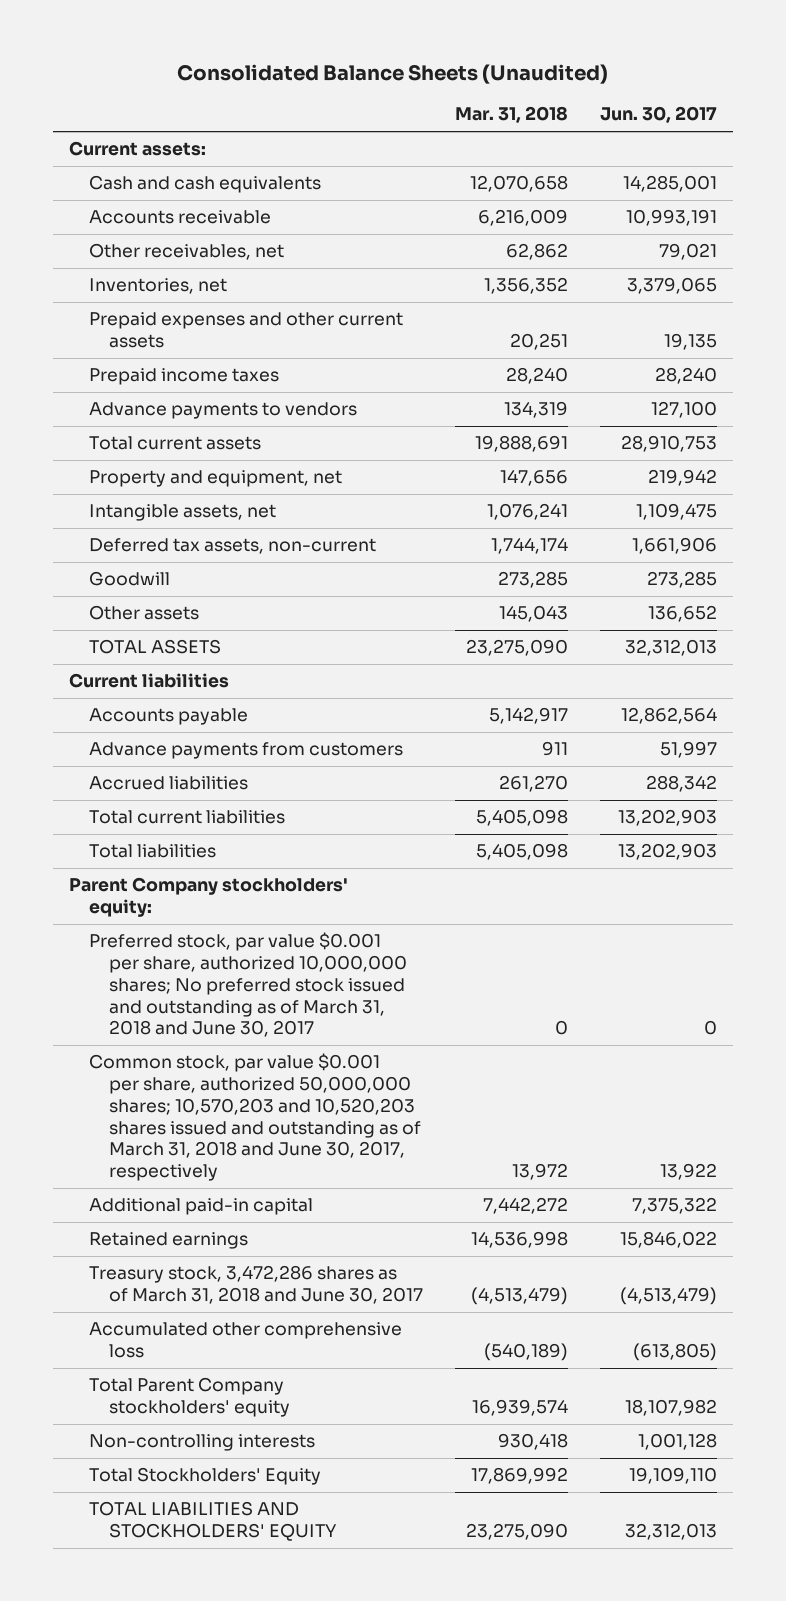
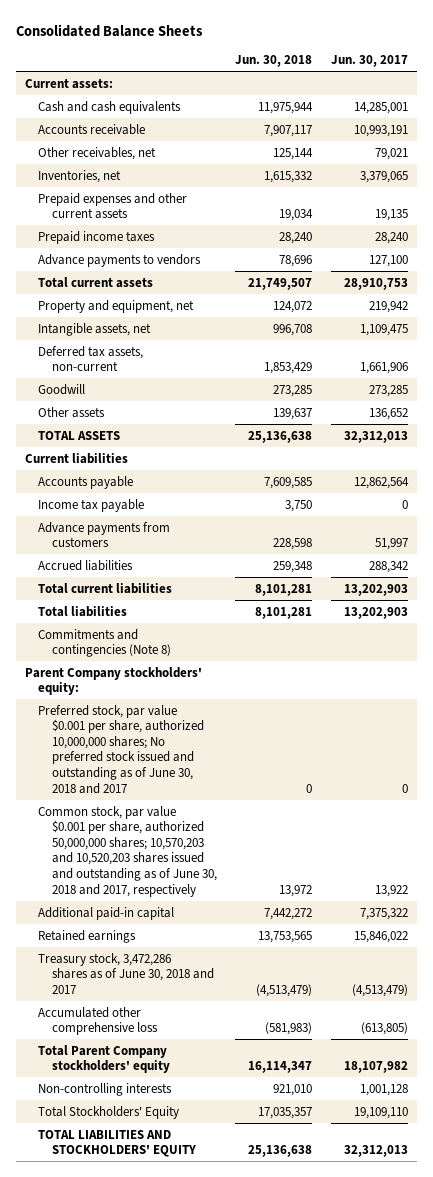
- Consolidated Balance Sheets (Unaudited)
+ Consolidated Balance Sheets
- | Mar. 31, 2018 | Jun. 30, 2017
+ | Jun. 30, 2018 | Jun. 30, 2017
+ Income tax payable | 3,750 | 0
+ Commitments and contingencies (Note 8)
- Preferred stock, par value $0.001 per share, authorized 10,000,000 shares; No preferred stock issued and outstanding as of March 31, 2018 and June 30, 2017 | 0 | 0
- Common stock, par value $0.001 per share, authorized 50,000,000 shares; 10,570,203 and 10,520,203 shares issued and outstanding as of March 31, 2018 and June 30, 2017, respectively | 13,972 | 13,922
+ Preferred stock, par value $0.001 per share, authorized 10,000,000 shares; No preferred stock issued and outstanding as of June 30, 2018 and 2017 | 0 | 0
+ Common stock, par value $0.001 per share, authorized 50,000,000 shares; 10,570,203 and 10,520,203 shares issued and outstanding as of June 30, 2018 and 2017, respectively | 13,972 | 13,922
- Treasury stock, 3,472,286 shares as of March 31, 2018 and June 30, 2017 | (4,513,479) | (4,513,479)
+ Treasury stock, 3,472,286 shares as of June 30, 2018 and 2017 | (4,513,479) | (4,513,479)

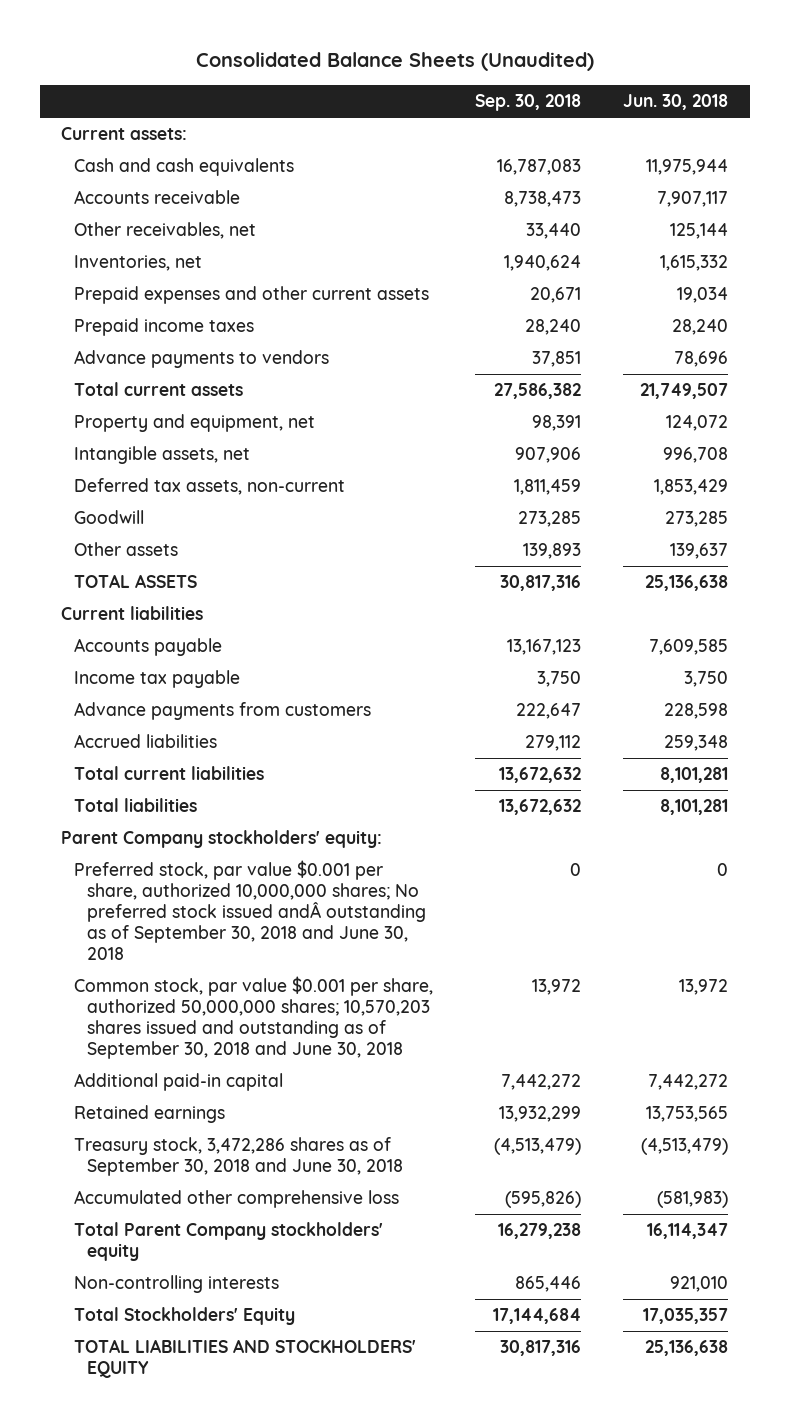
- Consolidated Balance Sheets
+ Consolidated Balance Sheets (Unaudited)
- | Jun. 30, 2018 | Jun. 30, 2017
+ | Sep. 30, 2018 | Jun. 30, 2018
- Commitments and contingencies (Note 8)
- Preferred stock, par value $0.001 per share, authorized 10,000,000 shares; No preferred stock issued and outstanding as of June 30, 2018 and 2017 | 0 | 0
- Common stock, par value $0.001 per share, authorized 50,000,000 shares; 10,570,203 and 10,520,203 shares issued and outstanding as of June 30, 2018 and 2017, respectively | 13,972 | 13,922
+ Preferred stock, par value $0.001 per share, authorized 10,000,000 shares; No preferred stock issued andÂ outstanding as of September 30, 2018 and June 30, 2018 | 0 | 0
+ Common stock, par value $0.001 per share, authorized 50,000,000 shares; 10,570,203 shares issued and outstanding as of September 30, 2018 and June 30, 2018 | 13,972 | 13,972
- Treasury stock, 3,472,286 shares as of June 30, 2018 and 2017 | (4,513,479) | (4,513,479)
+ Treasury stock, 3,472,286 shares as of September 30, 2018 and June 30, 2018 | (4,513,479) | (4,513,479)

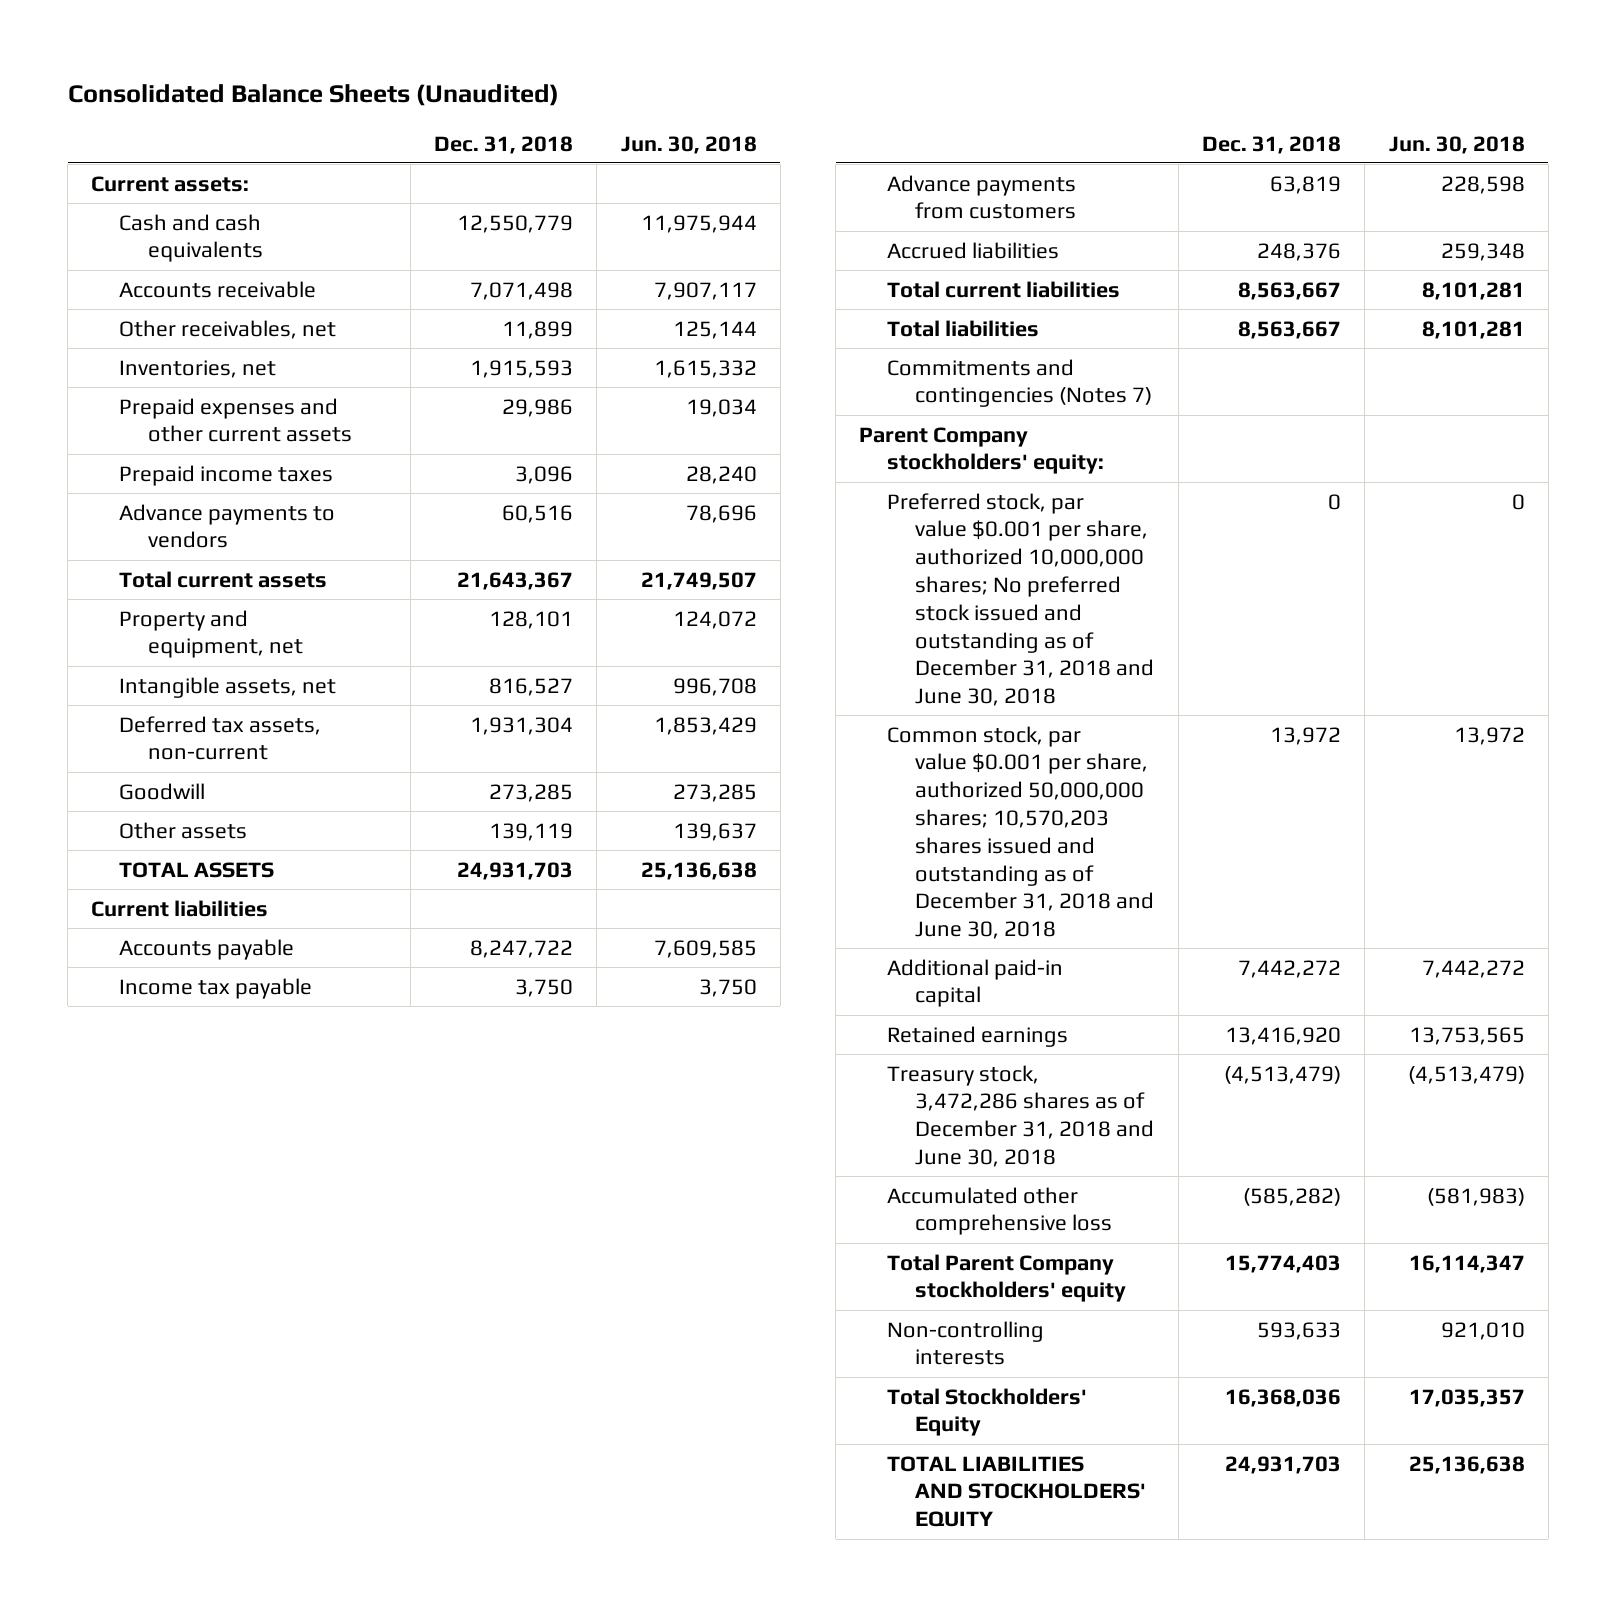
- | Sep. 30, 2018 | Jun. 30, 2018
+ | Dec. 31, 2018 | Jun. 30, 2018
+ Commitments and contingencies (Notes 7)
- Preferred stock, par value $0.001 per share, authorized 10,000,000 shares; No preferred stock issued andÂ outstanding as of September 30, 2018 and June 30, 2018 | 0 | 0
- Common stock, par value $0.001 per share, authorized 50,000,000 shares; 10,570,203 shares issued and outstanding as of September 30, 2018 and June 30, 2018 | 13,972 | 13,972
+ Preferred stock, par value $0.001 per share, authorized 10,000,000 shares; No preferred stock issued and outstanding as of December 31, 2018 and June 30, 2018 | 0 | 0
+ Common stock, par value $0.001 per share, authorized 50,000,000 shares; 10,570,203 shares issued and outstanding as of December 31, 2018 and June 30, 2018 | 13,972 | 13,972
- Treasury stock, 3,472,286 shares as of September 30, 2018 and June 30, 2018 | (4,513,479) | (4,513,479)
+ Treasury stock, 3,472,286 shares as of December 31, 2018 and June 30, 2018 | (4,513,479) | (4,513,479)

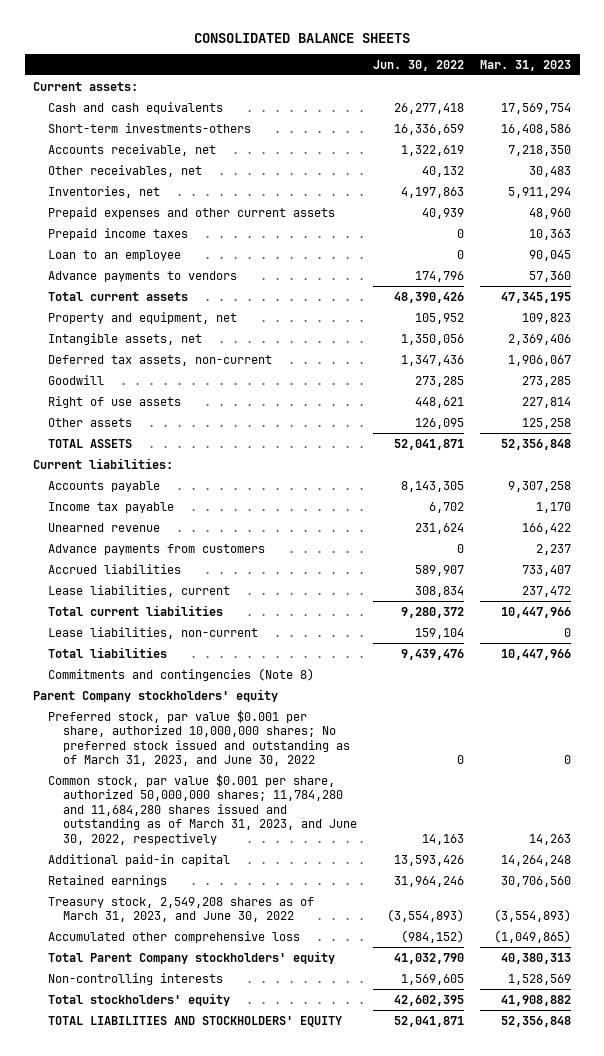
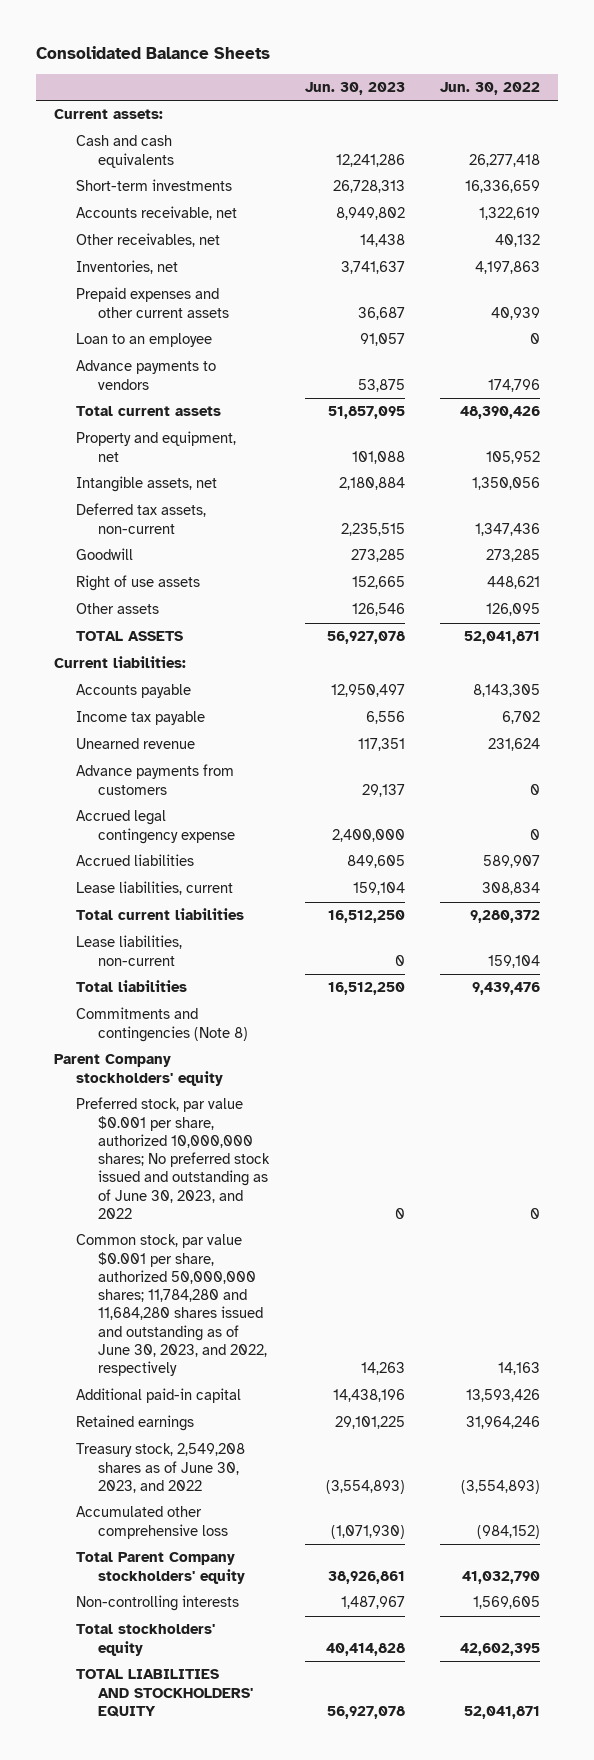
- CONSOLIDATED BALANCE SHEETS
+ Consolidated Balance Sheets
- | Jun. 30, 2022 | Mar. 31, 2023
+ | Jun. 30, 2023 | Jun. 30, 2022
- Short-term investments-others | 16,336,659 | 16,408,586
+ Short-term investments | 26,728,313 | 16,336,659
- Prepaid income taxes | 0 | 10,363
+ Accrued legal contingency expense | 2,400,000 | 0
- Preferred stock, par value $0.001 per share, authorized 10,000,000 shares; No preferred stock issued and outstanding as of March 31, 2023, and June 30, 2022 | 0 | 0
- Common stock, par value $0.001 per share, authorized 50,000,000 shares; 11,784,280 and 11,684,280 shares issued and outstanding as of March 31, 2023, and June 30, 2022, respectively | 14,163 | 14,263
+ Preferred stock, par value $0.001 per share, authorized 10,000,000 shares; No preferred stock issued and outstanding as of June 30, 2023, and 2022 | 0 | 0
+ Common stock, par value $0.001 per share, authorized 50,000,000 shares; 11,784,280 and 11,684,280 shares issued and outstanding as of June 30, 2023, and 2022, respectively | 14,263 | 14,163
- Treasury stock, 2,549,208 shares as of March 31, 2023, and June 30, 2022 | (3,554,893) | (3,554,893)
+ Treasury stock, 2,549,208 shares as of June 30, 2023, and 2022 | (3,554,893) | (3,554,893)

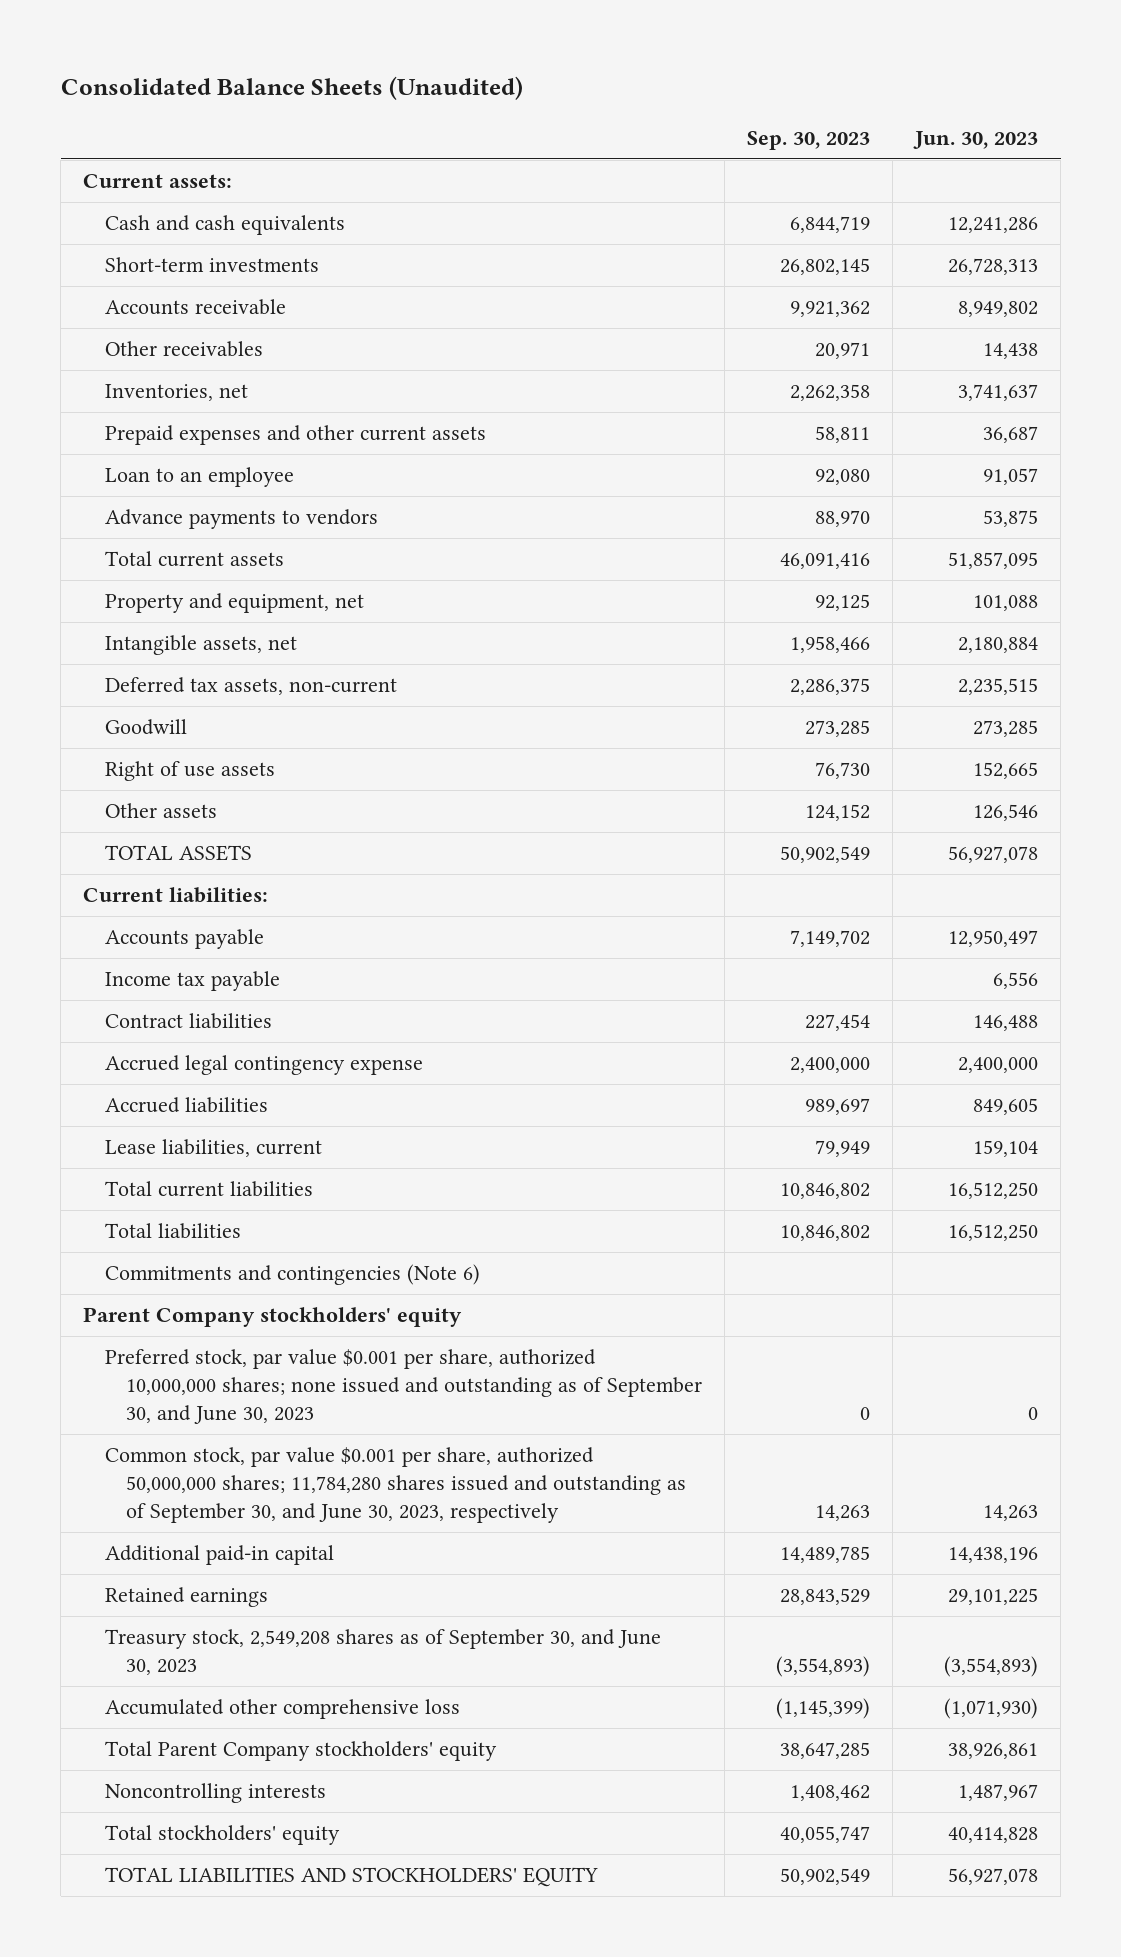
- Consolidated Balance Sheets
+ Consolidated Balance Sheets (Unaudited)
- | Jun. 30, 2023 | Jun. 30, 2022
+ | Sep. 30, 2023 | Jun. 30, 2023
- Accounts receivable, net | 8,949,802 | 1,322,619
- Other receivables, net | 14,438 | 40,132
+ Accounts receivable | 9,921,362 | 8,949,802
+ Other receivables | 20,971 | 14,438
- Unearned revenue | 117,351 | 231,624
- Advance payments from customers | 29,137 | 0
+ Contract liabilities | 227,454 | 146,488
- Lease liabilities, non-current | 0 | 159,104
- Commitments and contingencies (Note 8)
+ Commitments and contingencies (Note 6)
- Preferred stock, par value $0.001 per share, authorized 10,000,000 shares; No preferred stock issued and outstanding as of June 30, 2023, and 2022 | 0 | 0
- Common stock, par value $0.001 per share, authorized 50,000,000 shares; 11,784,280 and 11,684,280 shares issued and outstanding as of June 30, 2023, and 2022, respectively | 14,263 | 14,163
+ Preferred stock, par value $0.001 per share, authorized 10,000,000 shares; none issued and outstanding as of September 30, and June 30, 2023 | 0 | 0
+ Common stock, par value $0.001 per share, authorized 50,000,000 shares; 11,784,280 shares issued and outstanding as of September 30, and June 30, 2023, respectively | 14,263 | 14,263
- Treasury stock, 2,549,208 shares as of June 30, 2023, and 2022 | (3,554,893) | (3,554,893)
+ Treasury stock, 2,549,208 shares as of September 30, and June 30, 2023 | (3,554,893) | (3,554,893)
- Non-controlling interests | 1,487,967 | 1,569,605
+ Noncontrolling interests | 1,408,462 | 1,487,967

